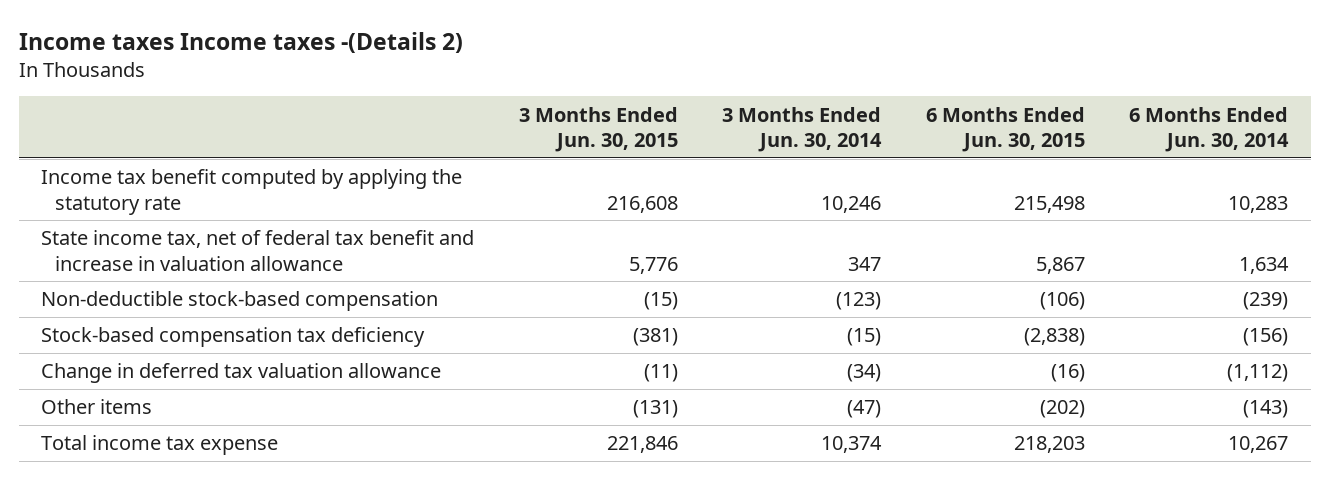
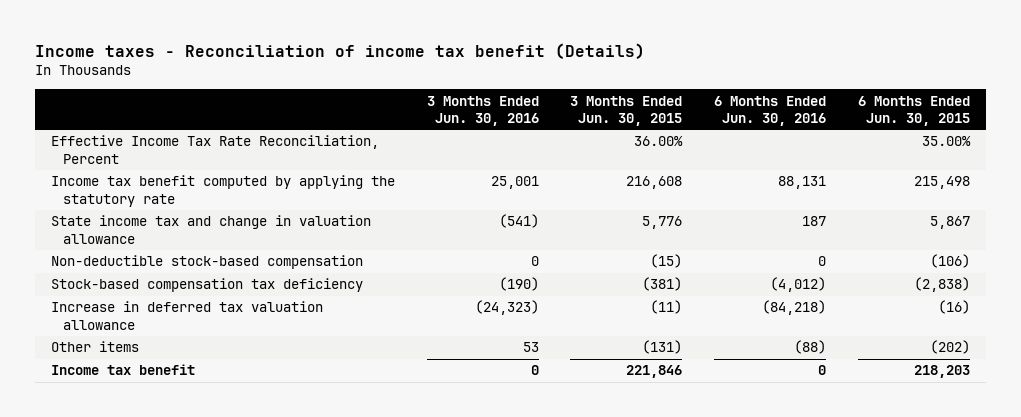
- Income taxes Income taxes -(Details 2)
+ Income taxes - Reconciliation of income tax benefit (Details)
- | 3 Months Ended Jun. 30, 2015 | 3 Months Ended Jun. 30, 2014 | 6 Months Ended Jun. 30, 2015 | 6 Months Ended Jun. 30, 2014
+ | 3 Months Ended Jun. 30, 2016 | 3 Months Ended Jun. 30, 2015 | 6 Months Ended Jun. 30, 2016 | 6 Months Ended Jun. 30, 2015
+ Effective Income Tax Rate Reconciliation, Percent | | 36.00% | | 35.00%
- State income tax, net of federal tax benefit and increase in valuation allowance | 5,776 | 347 | 5,867 | 1,634
+ State income tax and change in valuation allowance | (541) | 5,776 | 187 | 5,867
- Change in deferred tax valuation allowance | (11) | (34) | (16) | (1,112)
+ Increase in deferred tax valuation allowance | (24,323) | (11) | (84,218) | (16)
- Total income tax expense | 221,846 | 10,374 | 218,203 | 10,267
+ Income tax benefit | 0 | 221,846 | 0 | 218,203

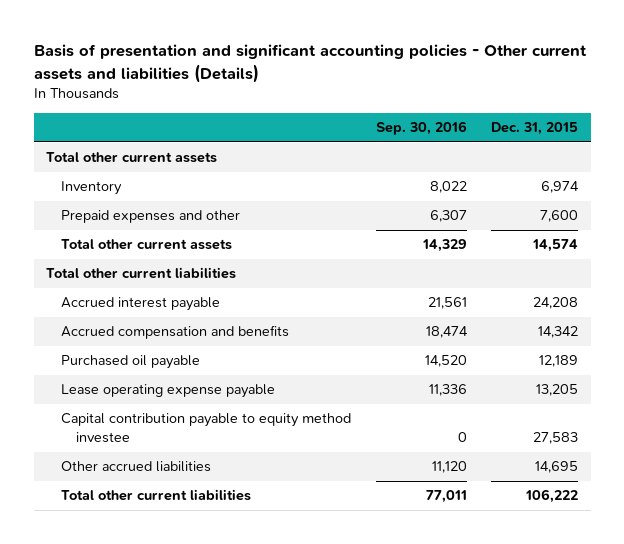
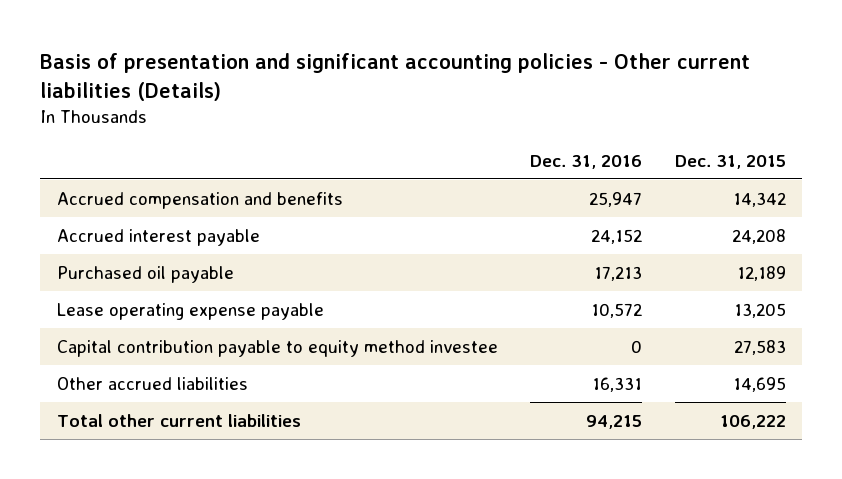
- Basis of presentation and significant accounting policies - Other current assets and liabilities (Details)
+ Basis of presentation and significant accounting policies - Other current liabilities (Details)
- | Sep. 30, 2016 | Dec. 31, 2015
+ | Dec. 31, 2016 | Dec. 31, 2015
- Total other current assets
- Inventory | 8,022 | 6,974
- Prepaid expenses and other | 6,307 | 7,600
- Total other current assets | 14,329 | 14,574
- Total other current liabilities
moved down: Accrued interest payable | 24,152 | 24,208

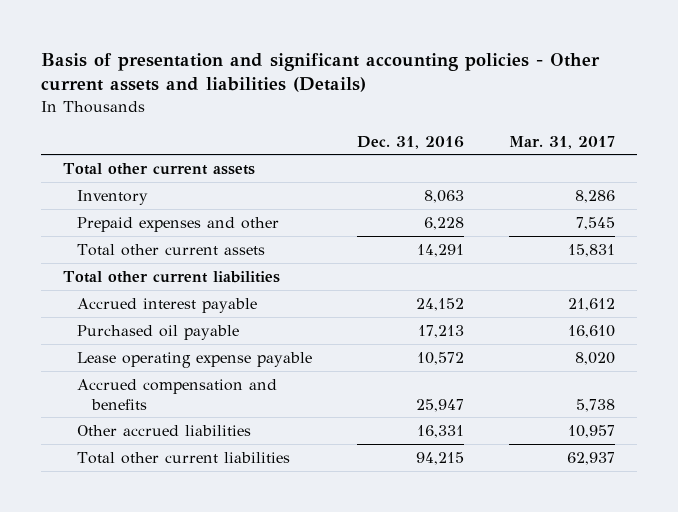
- Basis of presentation and significant accounting policies - Other current liabilities (Details)
+ Basis of presentation and significant accounting policies - Other current assets and liabilities (Details)
- | Dec. 31, 2016 | Dec. 31, 2015
+ | Dec. 31, 2016 | Mar. 31, 2017
+ Total other current assets
+ Inventory | 8,063 | 8,286
+ Prepaid expenses and other | 6,228 | 7,545
+ Total other current assets | 14,291 | 15,831
+ Total other current liabilities
- Capital contribution payable to equity method investee | 0 | 27,583
moved down: Accrued compensation and benefits | 25,947 | 5,738

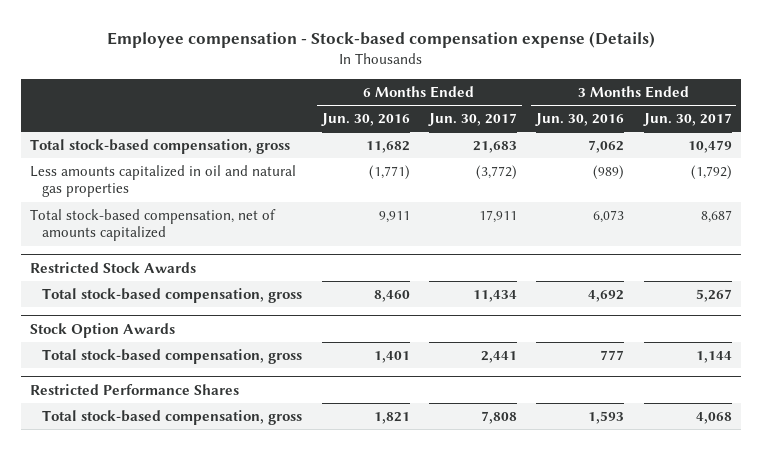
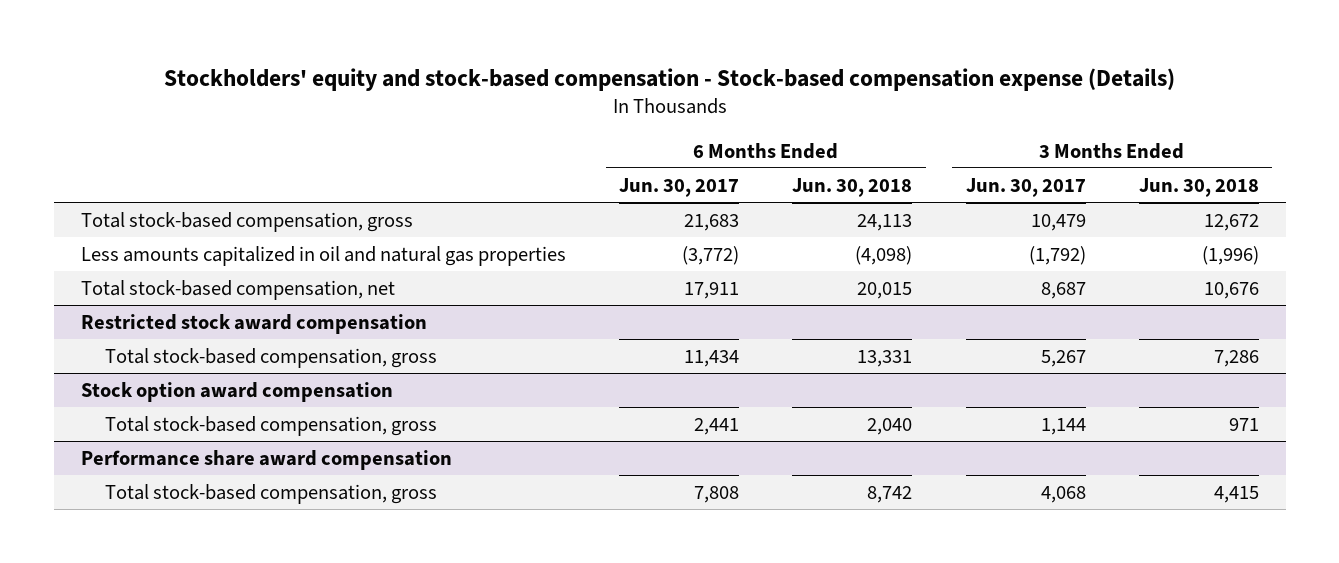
- Employee compensation - Stock-based compensation expense (Details)
+ Stockholders' equity and stock-based compensation - Stock-based compensation expense (Details)
- | 6 Months Ended Jun. 30, 2016 | 6 Months Ended Jun. 30, 2017 | 3 Months Ended Jun. 30, 2016 | 3 Months Ended Jun. 30, 2017
+ | 6 Months Ended Jun. 30, 2017 | 6 Months Ended Jun. 30, 2018 | 3 Months Ended Jun. 30, 2017 | 3 Months Ended Jun. 30, 2018
- Total stock-based compensation, net of amounts capitalized | 9,911 | 17,911 | 6,073 | 8,687
- Restricted Stock Awards
+ Total stock-based compensation, net | 17,911 | 20,015 | 8,687 | 10,676
+ Restricted stock award compensation
- Stock Option Awards
+ Stock option award compensation
- Restricted Performance Shares
+ Performance share award compensation

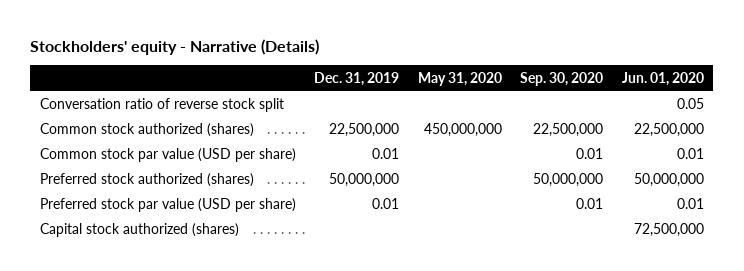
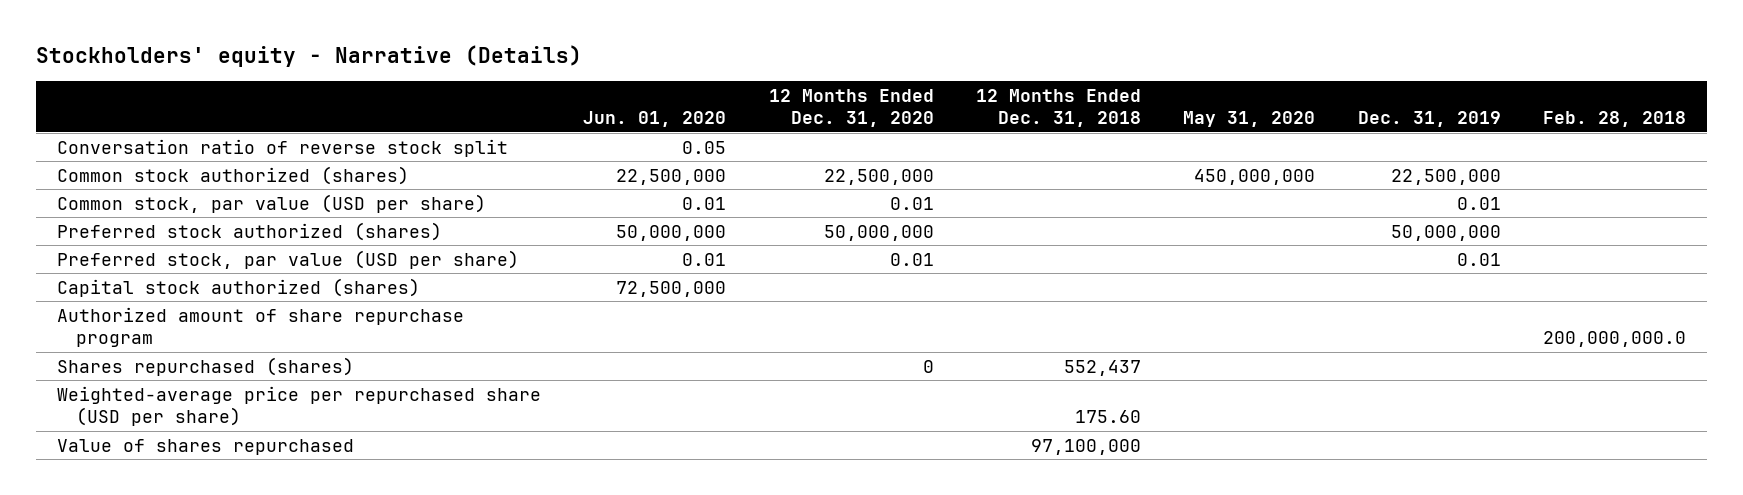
- | Dec. 31, 2019 | May 31, 2020 | Sep. 30, 2020 | Jun. 01, 2020
+ | Jun. 01, 2020 | 12 Months Ended Dec. 31, 2020 | 12 Months Ended Dec. 31, 2018 | May 31, 2020 | Dec. 31, 2019 | Feb. 28, 2018
- Common stock par value (USD per share) | 0.01 | | 0.01 | 0.01
+ Common stock, par value (USD per share) | 0.01 | 0.01 | | | 0.01 |
- Preferred stock par value (USD per share) | 0.01 | | 0.01 | 0.01
+ Preferred stock, par value (USD per share) | 0.01 | 0.01 | | | 0.01 |
+ Authorized amount of share repurchase program | | | | | | 200,000,000.0
+ Shares repurchased (shares) | | 0 | 552,437 | | |
+ Weighted-average price per repurchased share (USD per share) | | | 175.60 | | |
+ Value of shares repurchased | | | 97,100,000 | | |

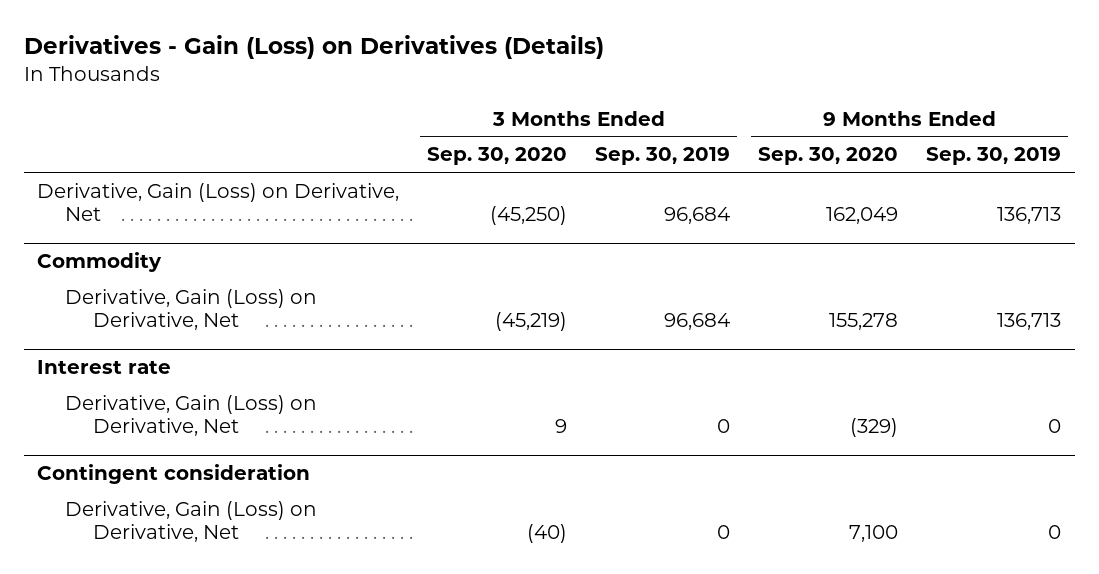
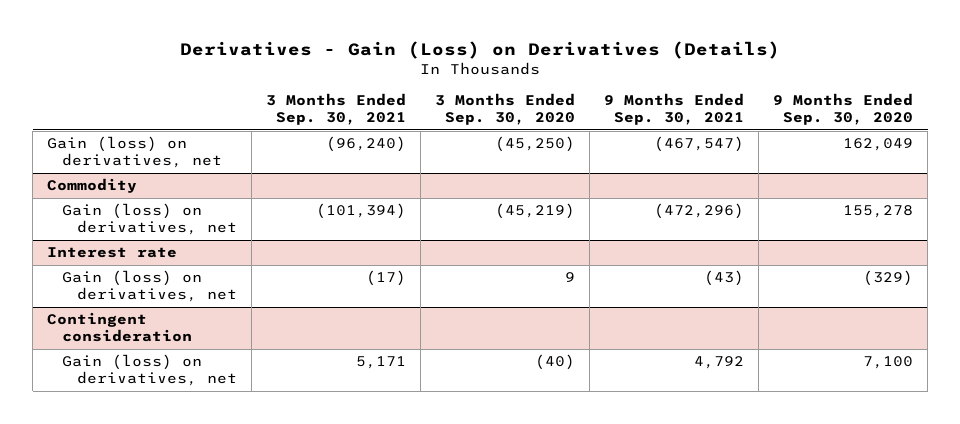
- | 3 Months Ended Sep. 30, 2020 | 3 Months Ended Sep. 30, 2019 | 9 Months Ended Sep. 30, 2020 | 9 Months Ended Sep. 30, 2019
+ | 3 Months Ended Sep. 30, 2021 | 3 Months Ended Sep. 30, 2020 | 9 Months Ended Sep. 30, 2021 | 9 Months Ended Sep. 30, 2020
- Derivative, Gain (Loss) on Derivative, Net | (45,250) | 96,684 | 162,049 | 136,713
+ Gain (loss) on derivatives, net | (96,240) | (45,250) | (467,547) | 162,049
@ Commodity
- Derivative, Gain (Loss) on Derivative, Net | (45,219) | 96,684 | 155,278 | 136,713
+ Gain (loss) on derivatives, net | (101,394) | (45,219) | (472,296) | 155,278
@ Interest rate
- Derivative, Gain (Loss) on Derivative, Net | 9 | 0 | (329) | 0
+ Gain (loss) on derivatives, net | (17) | 9 | (43) | (329)
@ Contingent consideration
- Derivative, Gain (Loss) on Derivative, Net | (40) | 0 | 7,100 | 0
+ Gain (loss) on derivatives, net | 5,171 | (40) | 4,792 | 7,100

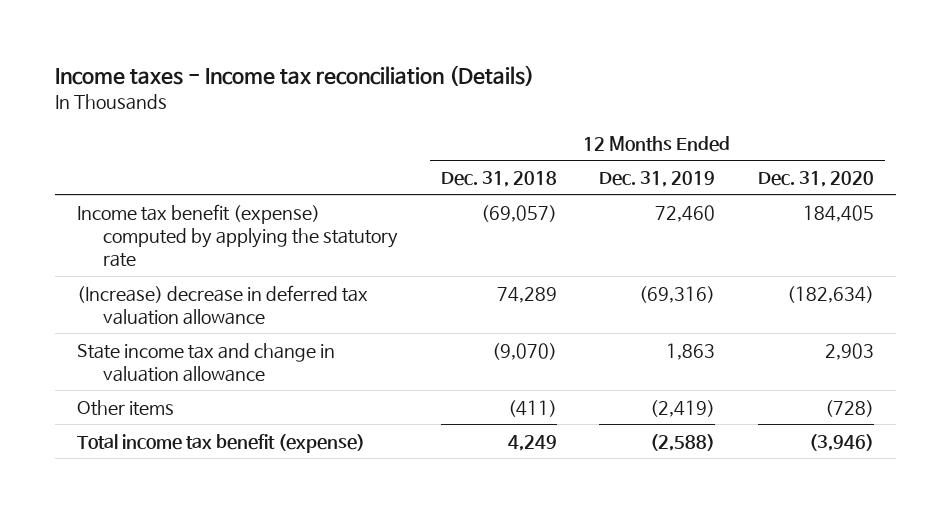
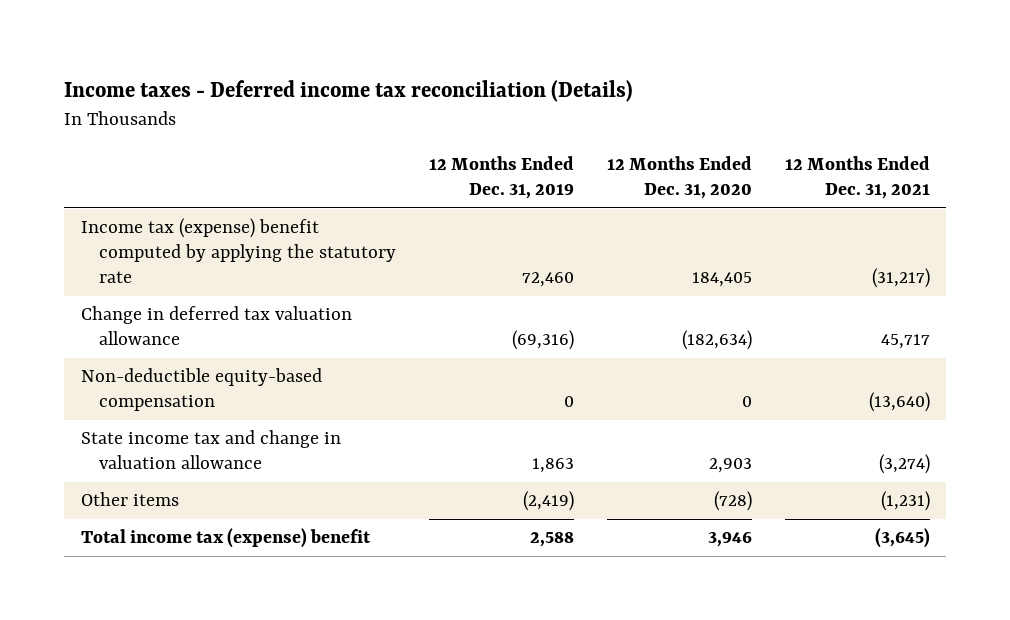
- Income taxes - Income tax reconciliation (Details)
+ Income taxes - Deferred income tax reconciliation (Details)
- | 12 Months Ended Dec. 31, 2018 | 12 Months Ended Dec. 31, 2019 | 12 Months Ended Dec. 31, 2020
+ | 12 Months Ended Dec. 31, 2019 | 12 Months Ended Dec. 31, 2020 | 12 Months Ended Dec. 31, 2021
- Income tax benefit (expense) computed by applying the statutory rate | (69,057) | 72,460 | 184,405
- (Increase) decrease in deferred tax valuation allowance | 74,289 | (69,316) | (182,634)
+ Income tax (expense) benefit computed by applying the statutory rate | 72,460 | 184,405 | (31,217)
+ Change in deferred tax valuation allowance | (69,316) | (182,634) | 45,717
+ Non-deductible equity-based compensation | 0 | 0 | (13,640)
- Total income tax benefit (expense) | 4,249 | (2,588) | (3,946)
+ Total income tax (expense) benefit | 2,588 | 3,946 | (3,645)

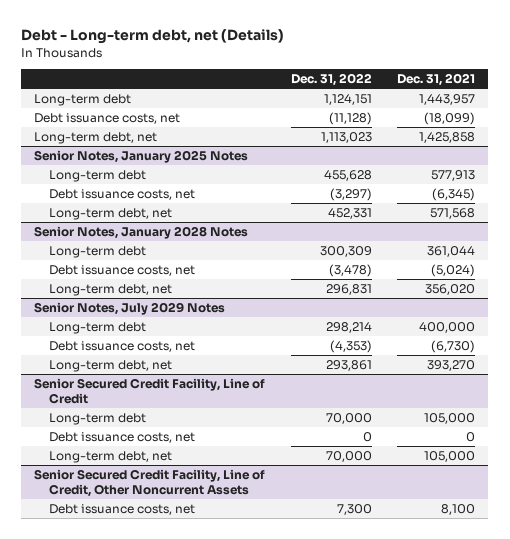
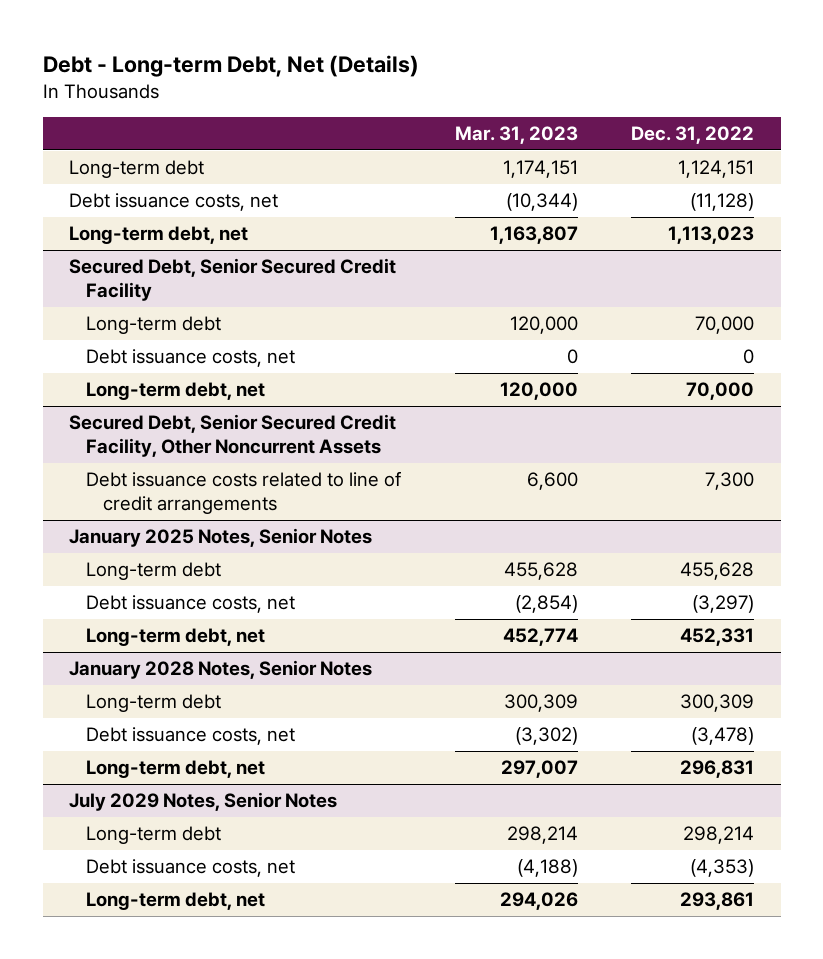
- Debt - Long-term debt, net (Details)
+ Debt - Long-term Debt, Net (Details)
- | Dec. 31, 2022 | Dec. 31, 2021
+ | Mar. 31, 2023 | Dec. 31, 2022
- Senior Notes, January 2025 Notes
+ Secured Debt, Senior Secured Credit Facility
+ Long-term debt | 120,000 | 70,000
+ Debt issuance costs, net | 0 | 0
+ Long-term debt, net | 120,000 | 70,000
+ Secured Debt, Senior Secured Credit Facility, Other Noncurrent Assets
+ Debt issuance costs related to line of credit arrangements | 6,600 | 7,300
+ January 2025 Notes, Senior Notes
- Senior Notes, January 2028 Notes
+ January 2028 Notes, Senior Notes
- Senior Notes, July 2029 Notes
+ July 2029 Notes, Senior Notes
- Senior Secured Credit Facility, Line of Credit
- Long-term debt | 70,000 | 105,000
- Debt issuance costs, net | 0 | 0
- Long-term debt, net | 70,000 | 105,000
- Senior Secured Credit Facility, Line of Credit, Other Noncurrent Assets
- Debt issuance costs, net | 7,300 | 8,100

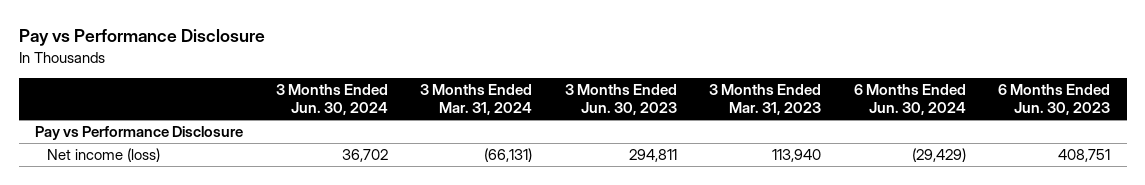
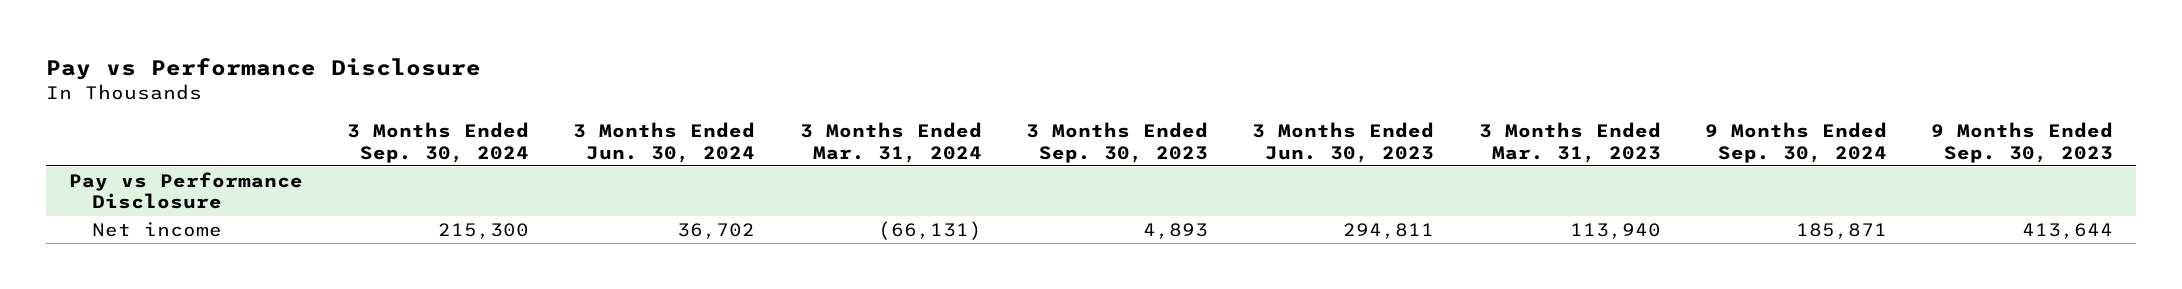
- | 3 Months Ended Jun. 30, 2024 | 3 Months Ended Mar. 31, 2024 | 3 Months Ended Jun. 30, 2023 | 3 Months Ended Mar. 31, 2023 | 6 Months Ended Jun. 30, 2024 | 6 Months Ended Jun. 30, 2023
+ | 3 Months Ended Sep. 30, 2024 | 3 Months Ended Jun. 30, 2024 | 3 Months Ended Mar. 31, 2024 | 3 Months Ended Sep. 30, 2023 | 3 Months Ended Jun. 30, 2023 | 3 Months Ended Mar. 31, 2023 | 9 Months Ended Sep. 30, 2024 | 9 Months Ended Sep. 30, 2023
- Net income (loss) | 36,702 | (66,131) | 294,811 | 113,940 | (29,429) | 408,751
+ Net income | 215,300 | 36,702 | (66,131) | 4,893 | 294,811 | 113,940 | 185,871 | 413,644

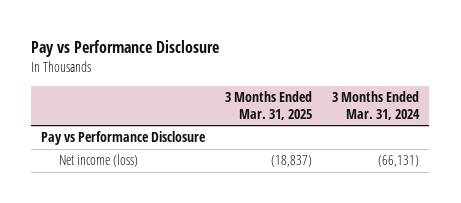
- | 3 Months Ended Sep. 30, 2024 | 3 Months Ended Jun. 30, 2024 | 3 Months Ended Mar. 31, 2024 | 3 Months Ended Sep. 30, 2023 | 3 Months Ended Jun. 30, 2023 | 3 Months Ended Mar. 31, 2023 | 9 Months Ended Sep. 30, 2024 | 9 Months Ended Sep. 30, 2023
+ | 3 Months Ended Mar. 31, 2025 | 3 Months Ended Mar. 31, 2024
- Net income | 215,300 | 36,702 | (66,131) | 4,893 | 294,811 | 113,940 | 185,871 | 413,644
+ Net income (loss) | (18,837) | (66,131)

